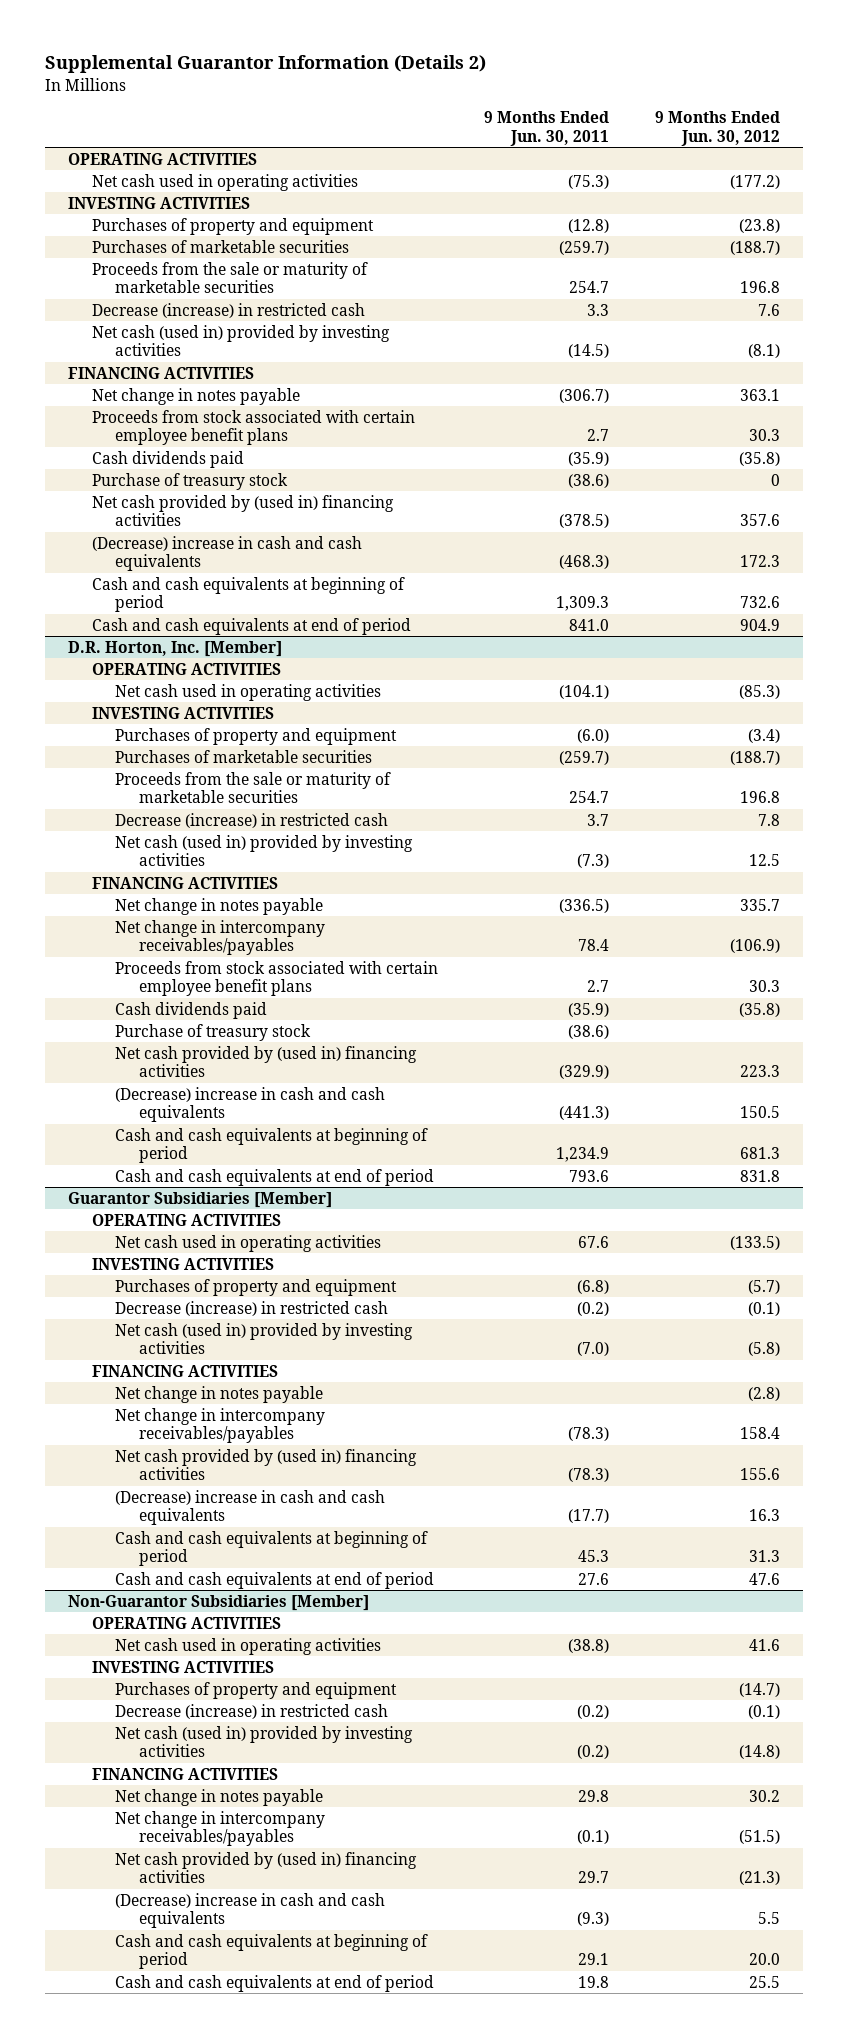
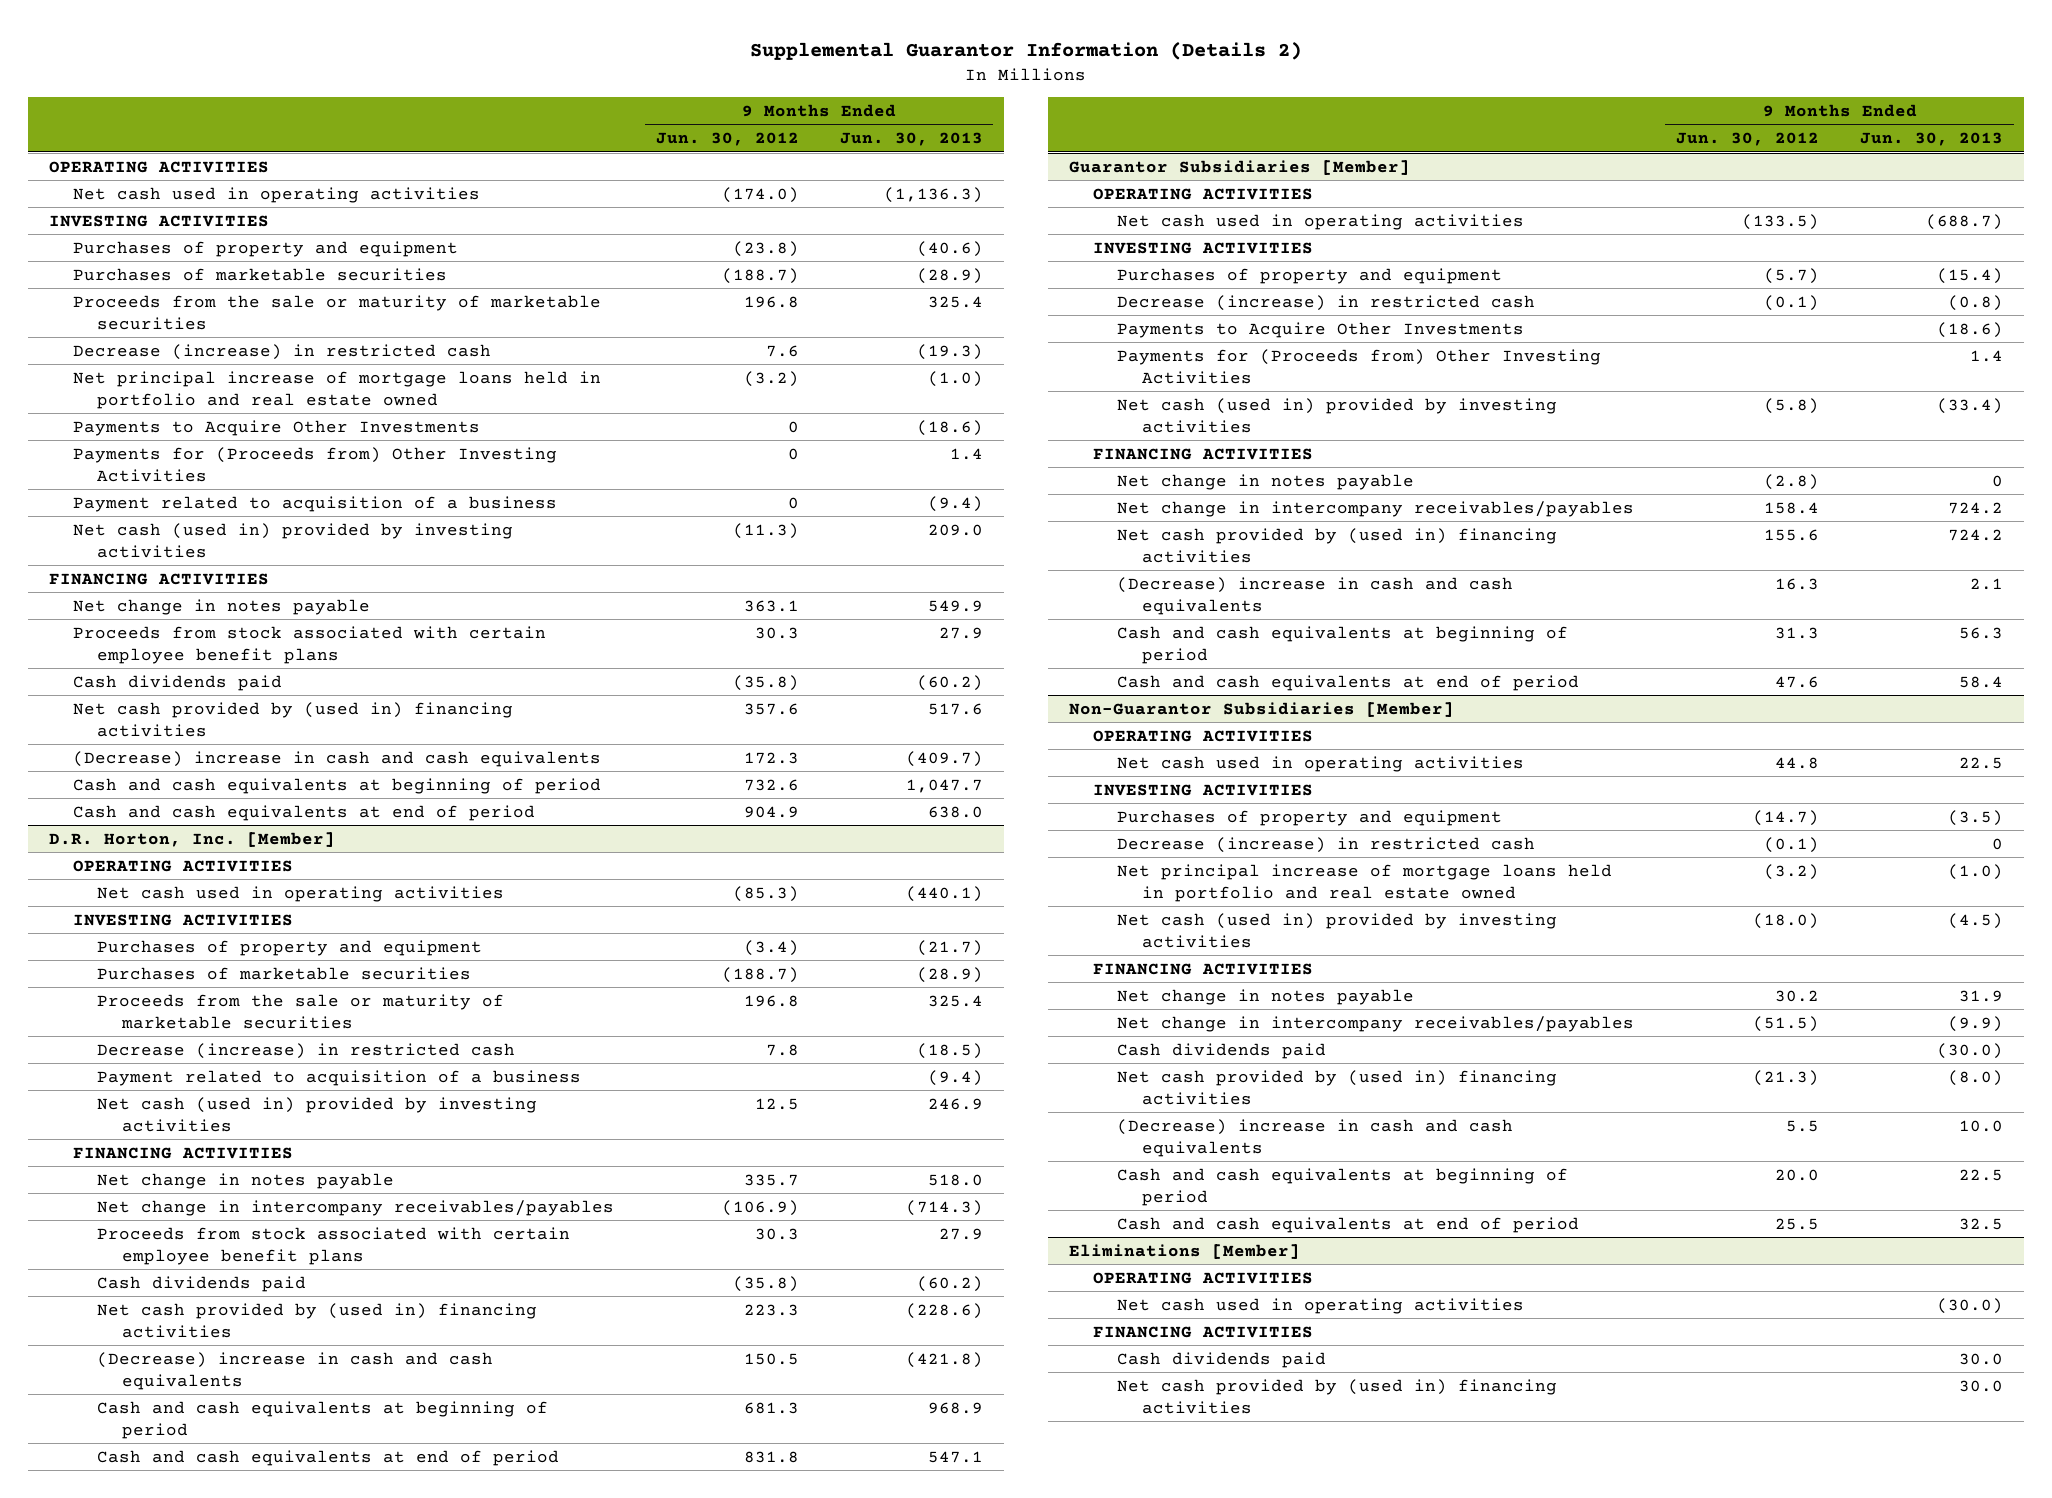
- | 9 Months Ended Jun. 30, 2011 | 9 Months Ended Jun. 30, 2012
+ | 9 Months Ended Jun. 30, 2012 | 9 Months Ended Jun. 30, 2013
- Net cash used in operating activities | (75.3) | (177.2)
+ Net cash used in operating activities | (174.0) | (1,136.3)
- Net cash (used in) provided by investing activities | (14.5) | (8.1)
+ Net principal increase of mortgage loans held in portfolio and real estate owned | (3.2) | (1.0)
+ Payments to Acquire Other Investments | 0 | (18.6)
+ Payments for (Proceeds from) Other Investing Activities | 0 | 1.4
+ Payment related to acquisition of a business | 0 | (9.4)
+ Net cash (used in) provided by investing activities | (11.3) | 209.0
- Purchase of treasury stock | (38.6) | 0
@ D.R. Horton, Inc. [Member]
+ Payment related to acquisition of a business | | (9.4)
- Purchase of treasury stock | (38.6) |
@ Guarantor Subsidiaries [Member]
+ Payments to Acquire Other Investments | | (18.6)
+ Payments for (Proceeds from) Other Investing Activities | | 1.4
@ Non-Guarantor Subsidiaries [Member]
- Net cash used in operating activities | (38.8) | 41.6
+ Net cash used in operating activities | 44.8 | 22.5
- Net cash (used in) provided by investing activities | (0.2) | (14.8)
+ Net principal increase of mortgage loans held in portfolio and real estate owned | (3.2) | (1.0)
+ Net cash (used in) provided by investing activities | (18.0) | (4.5)
+ Cash dividends paid | | (30.0)
+ Eliminations [Member]
+ OPERATING ACTIVITIES
+ Net cash used in operating activities | | (30.0)
+ FINANCING ACTIVITIES
+ Cash dividends paid | | 30.0
+ Net cash provided by (used in) financing activities | | 30.0

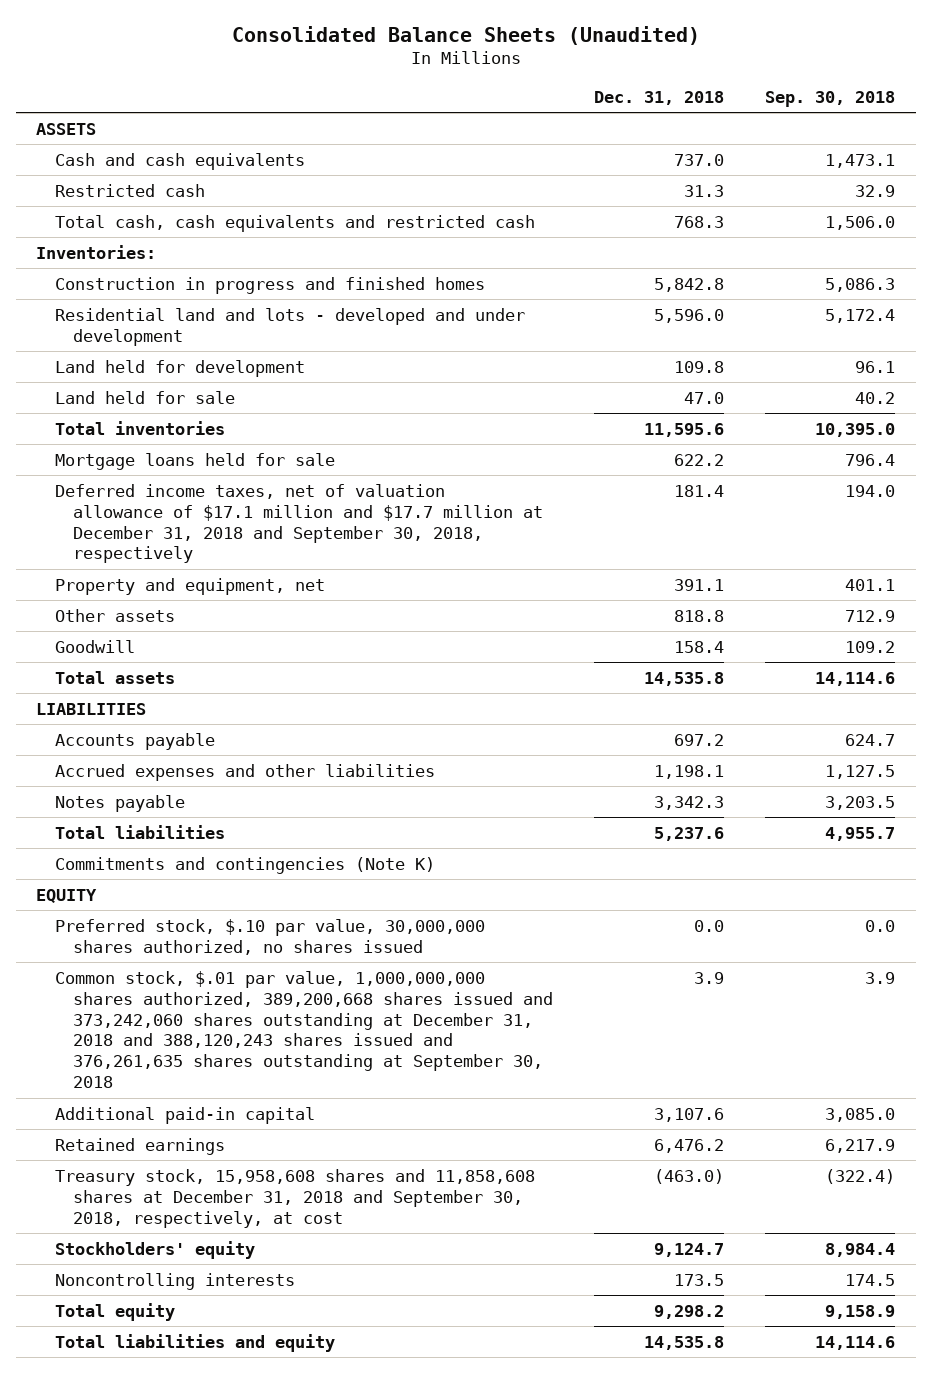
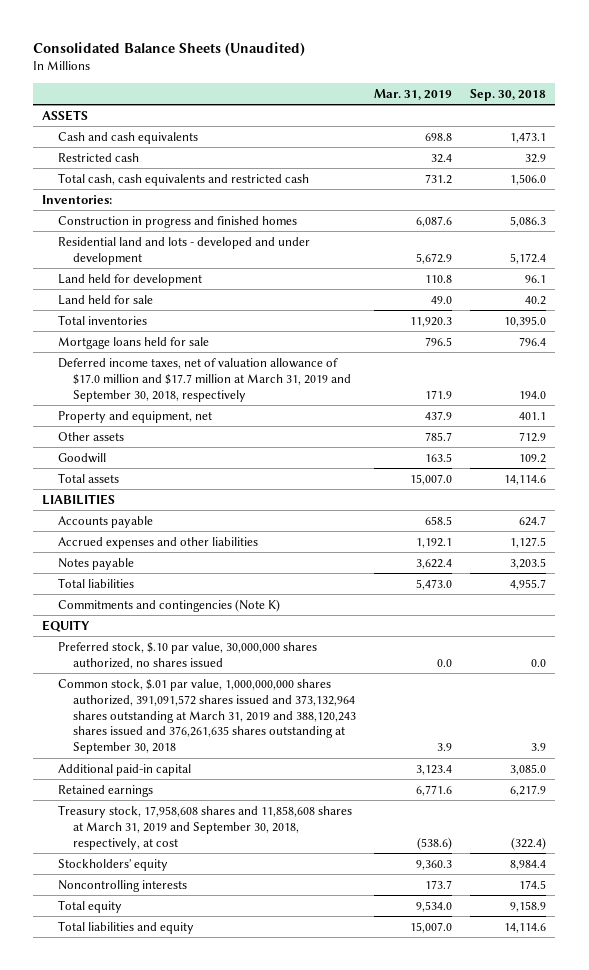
- | Dec. 31, 2018 | Sep. 30, 2018
+ | Mar. 31, 2019 | Sep. 30, 2018
- Deferred income taxes, net of valuation allowance of $17.1 million and $17.7 million at December 31, 2018 and September 30, 2018, respectively | 181.4 | 194.0
+ Deferred income taxes, net of valuation allowance of $17.0 million and $17.7 million at March 31, 2019 and September 30, 2018, respectively | 171.9 | 194.0
- Common stock, $.01 par value, 1,000,000,000 shares authorized, 389,200,668 shares issued and 373,242,060 shares outstanding at December 31, 2018 and 388,120,243 shares issued and 376,261,635 shares outstanding at September 30, 2018 | 3.9 | 3.9
+ Common stock, $.01 par value, 1,000,000,000 shares authorized, 391,091,572 shares issued and 373,132,964 shares outstanding at March 31, 2019 and 388,120,243 shares issued and 376,261,635 shares outstanding at September 30, 2018 | 3.9 | 3.9
- Treasury stock, 15,958,608 shares and 11,858,608 shares at December 31, 2018 and September 30, 2018, respectively, at cost | (463.0) | (322.4)
+ Treasury stock, 17,958,608 shares and 11,858,608 shares at March 31, 2019 and September 30, 2018, respectively, at cost | (538.6) | (322.4)

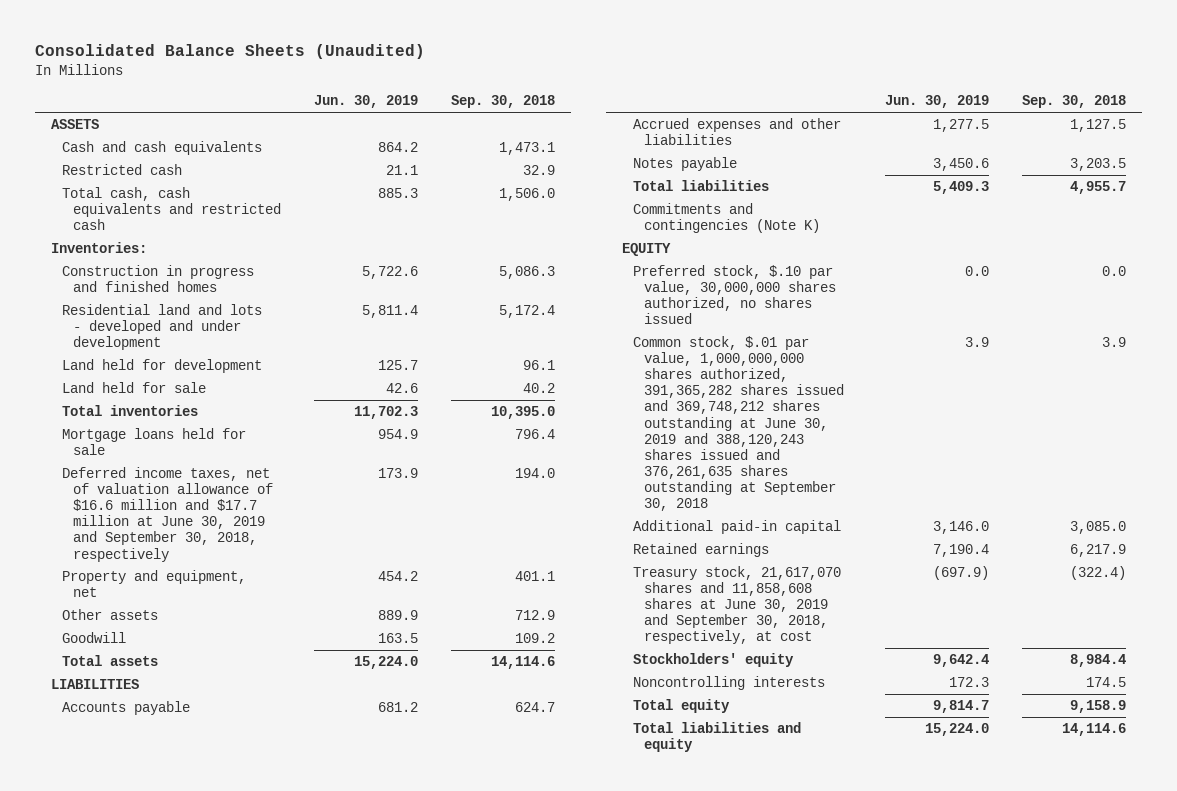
- | Mar. 31, 2019 | Sep. 30, 2018
+ | Jun. 30, 2019 | Sep. 30, 2018
- Deferred income taxes, net of valuation allowance of $17.0 million and $17.7 million at March 31, 2019 and September 30, 2018, respectively | 171.9 | 194.0
+ Deferred income taxes, net of valuation allowance of $16.6 million and $17.7 million at June 30, 2019 and September 30, 2018, respectively | 173.9 | 194.0
- Common stock, $.01 par value, 1,000,000,000 shares authorized, 391,091,572 shares issued and 373,132,964 shares outstanding at March 31, 2019 and 388,120,243 shares issued and 376,261,635 shares outstanding at September 30, 2018 | 3.9 | 3.9
+ Common stock, $.01 par value, 1,000,000,000 shares authorized, 391,365,282 shares issued and 369,748,212 shares outstanding at June 30, 2019 and 388,120,243 shares issued and 376,261,635 shares outstanding at September 30, 2018 | 3.9 | 3.9
- Treasury stock, 17,958,608 shares and 11,858,608 shares at March 31, 2019 and September 30, 2018, respectively, at cost | (538.6) | (322.4)
+ Treasury stock, 21,617,070 shares and 11,858,608 shares at June 30, 2019 and September 30, 2018, respectively, at cost | (697.9) | (322.4)

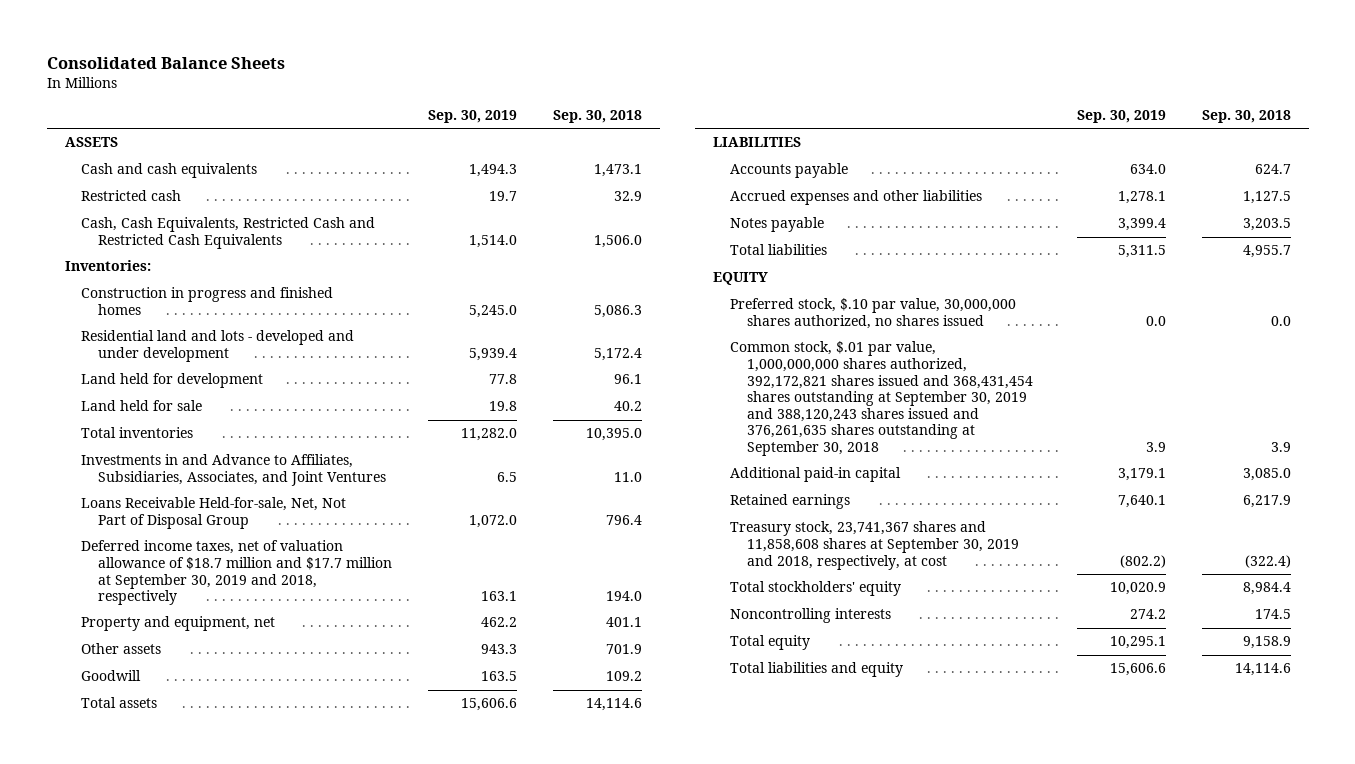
- Consolidated Balance Sheets (Unaudited)
+ Consolidated Balance Sheets
- | Jun. 30, 2019 | Sep. 30, 2018
+ | Sep. 30, 2019 | Sep. 30, 2018
- Total cash, cash equivalents and restricted cash | 885.3 | 1,506.0
+ Cash, Cash Equivalents, Restricted Cash and Restricted Cash Equivalents | 1,514.0 | 1,506.0
- Mortgage loans held for sale | 954.9 | 796.4
- Deferred income taxes, net of valuation allowance of $16.6 million and $17.7 million at June 30, 2019 and September 30, 2018, respectively | 173.9 | 194.0
+ Investments in and Advance to Affiliates, Subsidiaries, Associates, and Joint Ventures | 6.5 | 11.0
+ Loans Receivable Held-for-sale, Net, Not Part of Disposal Group | 1,072.0 | 796.4
+ Deferred income taxes, net of valuation allowance of $18.7 million and $17.7 million at September 30, 2019 and 2018, respectively | 163.1 | 194.0
- Other assets | 889.9 | 712.9
+ Other assets | 943.3 | 701.9
- Commitments and contingencies (Note K)
- Common stock, $.01 par value, 1,000,000,000 shares authorized, 391,365,282 shares issued and 369,748,212 shares outstanding at June 30, 2019 and 388,120,243 shares issued and 376,261,635 shares outstanding at September 30, 2018 | 3.9 | 3.9
+ Common stock, $.01 par value, 1,000,000,000 shares authorized, 392,172,821 shares issued and 368,431,454 shares outstanding at September 30, 2019 and 388,120,243 shares issued and 376,261,635 shares outstanding at September 30, 2018 | 3.9 | 3.9
- Treasury stock, 21,617,070 shares and 11,858,608 shares at June 30, 2019 and September 30, 2018, respectively, at cost | (697.9) | (322.4)
- Stockholders' equity | 9,642.4 | 8,984.4
+ Treasury stock, 23,741,367 shares and 11,858,608 shares at September 30, 2019 and 2018, respectively, at cost | (802.2) | (322.4)
+ Total stockholders' equity | 10,020.9 | 8,984.4

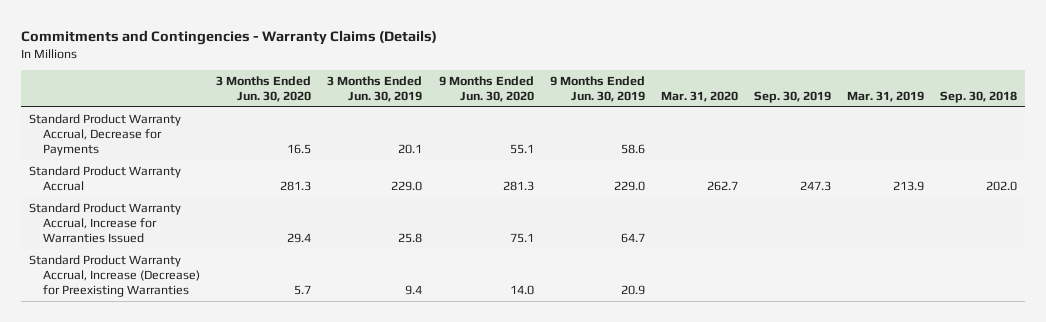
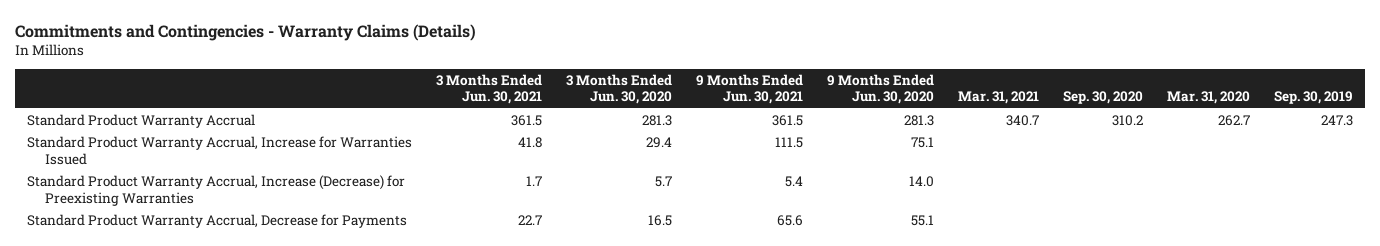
- | 3 Months Ended Jun. 30, 2020 | 3 Months Ended Jun. 30, 2019 | 9 Months Ended Jun. 30, 2020 | 9 Months Ended Jun. 30, 2019 | Mar. 31, 2020 | Sep. 30, 2019 | Mar. 31, 2019 | Sep. 30, 2018
+ | 3 Months Ended Jun. 30, 2021 | 3 Months Ended Jun. 30, 2020 | 9 Months Ended Jun. 30, 2021 | 9 Months Ended Jun. 30, 2020 | Mar. 31, 2021 | Sep. 30, 2020 | Mar. 31, 2020 | Sep. 30, 2019
moved down: Standard Product Warranty Accrual, Decrease for Payments | 22.7 | 16.5 | 65.6 | 55.1 | | | |

